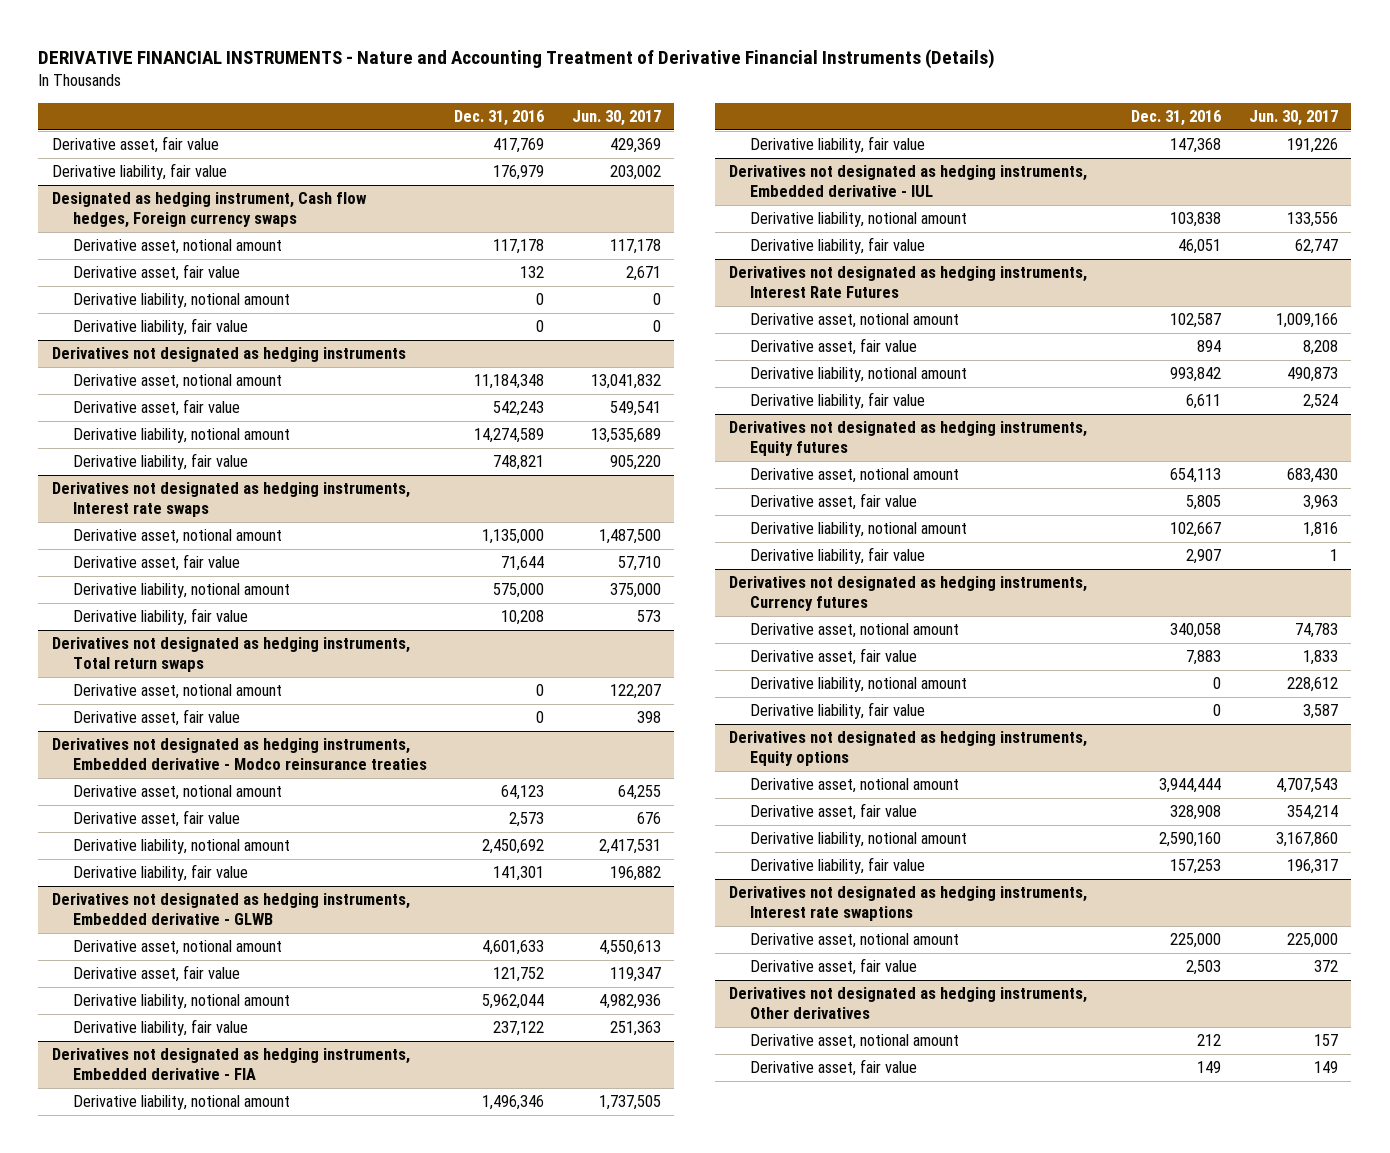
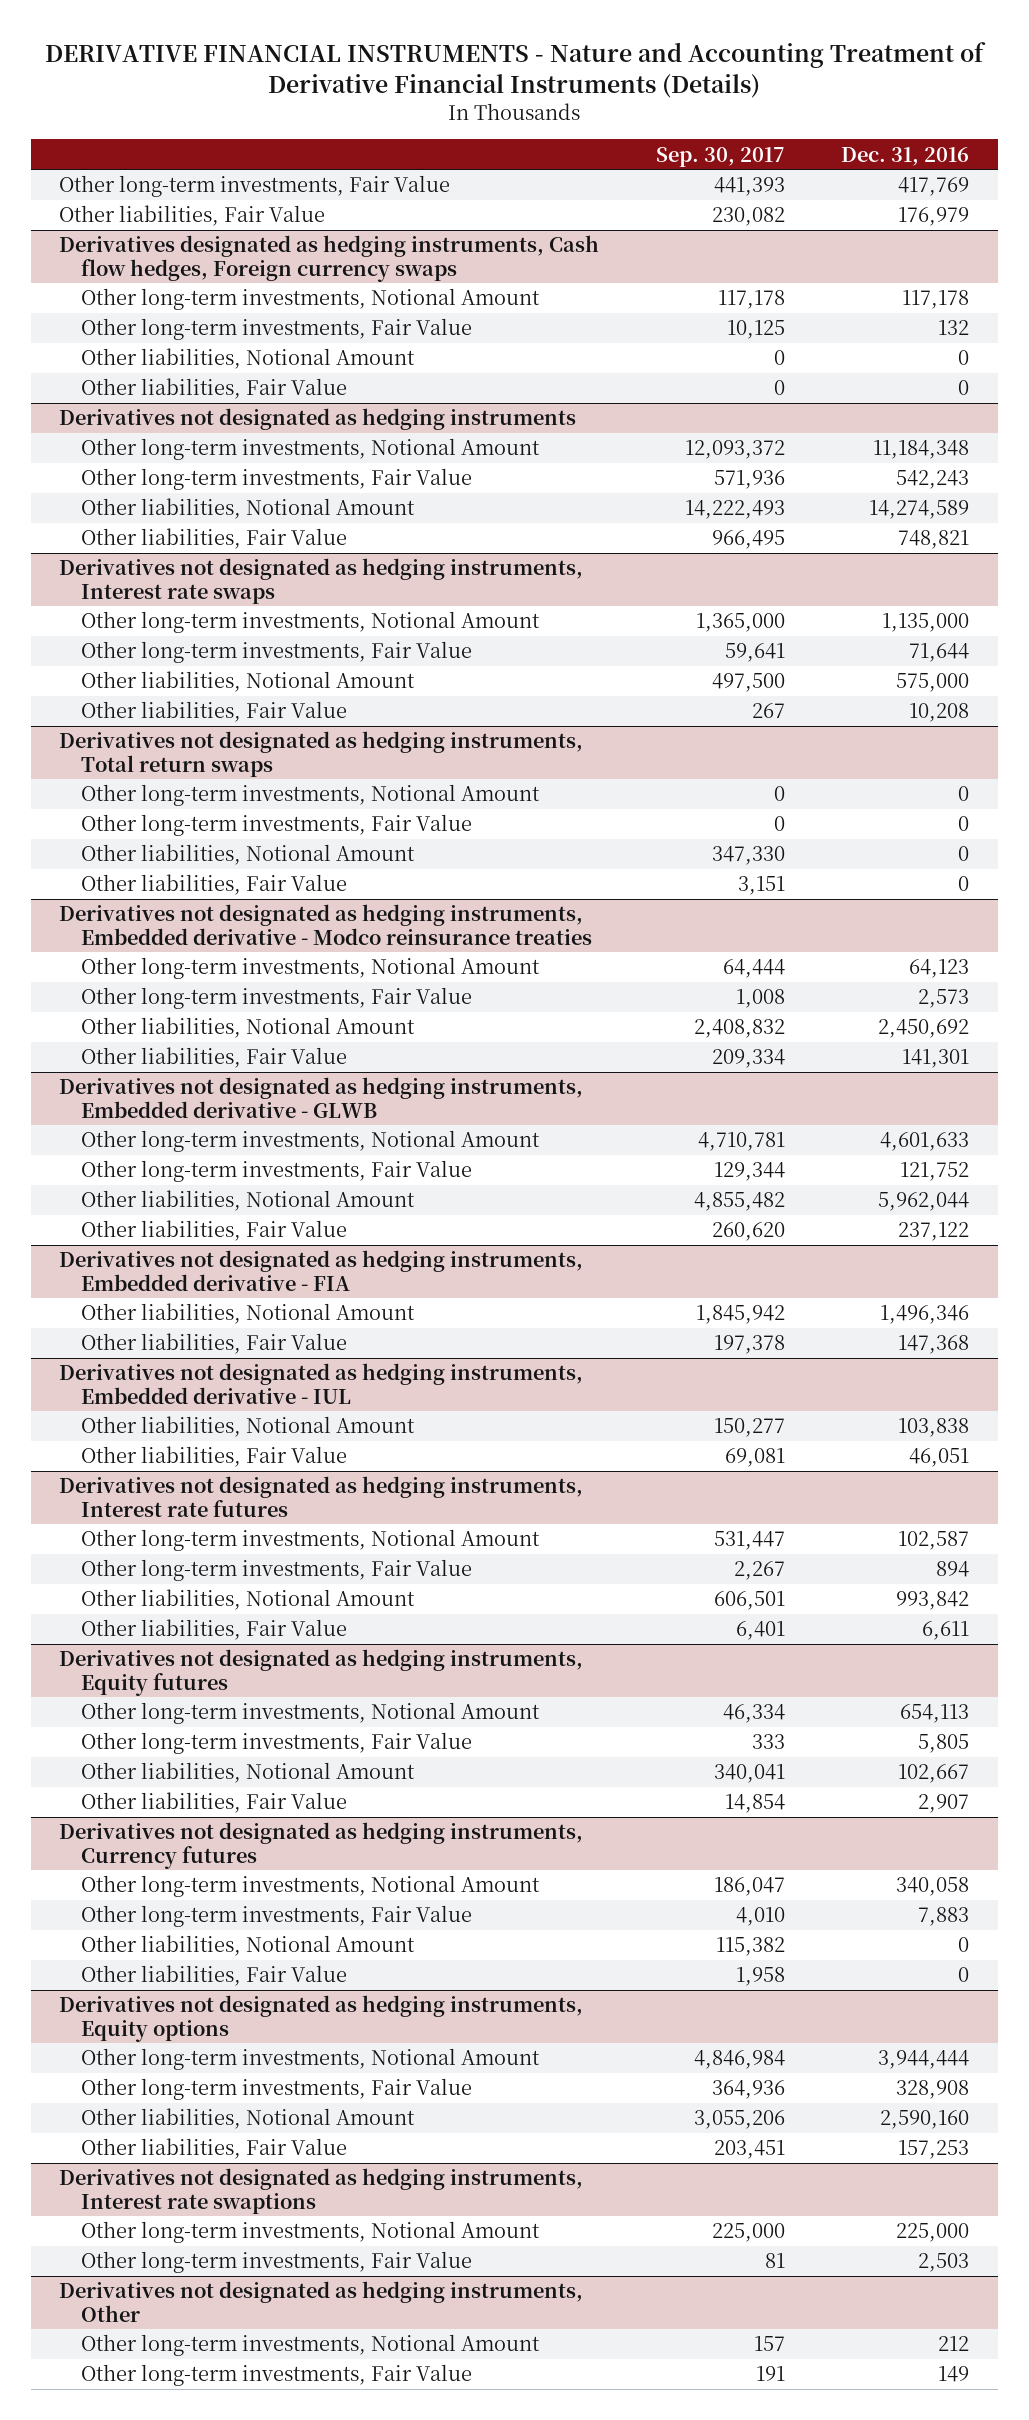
- | Dec. 31, 2016 | Jun. 30, 2017
+ | Sep. 30, 2017 | Dec. 31, 2016
- Derivative asset, fair value | 417,769 | 429,369
- Derivative liability, fair value | 176,979 | 203,002
- Designated as hedging instrument, Cash flow hedges, Foreign currency swaps
- Derivative asset, notional amount | 117,178 | 117,178
- Derivative asset, fair value | 132 | 2,671
- Derivative liability, notional amount | 0 | 0
- Derivative liability, fair value | 0 | 0
+ Other long-term investments, Fair Value | 441,393 | 417,769
+ Other liabilities, Fair Value | 230,082 | 176,979
+ Derivatives designated as hedging instruments, Cash flow hedges, Foreign currency swaps
+ Other long-term investments, Notional Amount | 117,178 | 117,178
+ Other long-term investments, Fair Value | 10,125 | 132
+ Other liabilities, Notional Amount | 0 | 0
+ Other liabilities, Fair Value | 0 | 0
@ Derivatives not designated as hedging instruments
- Derivative asset, notional amount | 11,184,348 | 13,041,832
- Derivative asset, fair value | 542,243 | 549,541
- Derivative liability, notional amount | 14,274,589 | 13,535,689
- Derivative liability, fair value | 748,821 | 905,220
+ Other long-term investments, Notional Amount | 12,093,372 | 11,184,348
+ Other long-term investments, Fair Value | 571,936 | 542,243
+ Other liabilities, Notional Amount | 14,222,493 | 14,274,589
+ Other liabilities, Fair Value | 966,495 | 748,821
@ Derivatives not designated as hedging instruments, Interest rate swaps
- Derivative asset, notional amount | 1,135,000 | 1,487,500
- Derivative asset, fair value | 71,644 | 57,710
- Derivative liability, notional amount | 575,000 | 375,000
- Derivative liability, fair value | 10,208 | 573
+ Other long-term investments, Notional Amount | 1,365,000 | 1,135,000
+ Other long-term investments, Fair Value | 59,641 | 71,644
+ Other liabilities, Notional Amount | 497,500 | 575,000
+ Other liabilities, Fair Value | 267 | 10,208
@ Derivatives not designated as hedging instruments, Total return swaps
- Derivative asset, notional amount | 0 | 122,207
- Derivative asset, fair value | 0 | 398
+ Other long-term investments, Notional Amount | 0 | 0
+ Other long-term investments, Fair Value | 0 | 0
+ Other liabilities, Notional Amount | 347,330 | 0
+ Other liabilities, Fair Value | 3,151 | 0
@ Derivatives not designated as hedging instruments, Embedded derivative - Modco reinsurance treaties
- Derivative asset, notional amount | 64,123 | 64,255
- Derivative asset, fair value | 2,573 | 676
- Derivative liability, notional amount | 2,450,692 | 2,417,531
- Derivative liability, fair value | 141,301 | 196,882
+ Other long-term investments, Notional Amount | 64,444 | 64,123
+ Other long-term investments, Fair Value | 1,008 | 2,573
+ Other liabilities, Notional Amount | 2,408,832 | 2,450,692
+ Other liabilities, Fair Value | 209,334 | 141,301
@ Derivatives not designated as hedging instruments, Embedded derivative - GLWB
- Derivative asset, notional amount | 4,601,633 | 4,550,613
- Derivative asset, fair value | 121,752 | 119,347
- Derivative liability, notional amount | 5,962,044 | 4,982,936
- Derivative liability, fair value | 237,122 | 251,363
+ Other long-term investments, Notional Amount | 4,710,781 | 4,601,633
+ Other long-term investments, Fair Value | 129,344 | 121,752
+ Other liabilities, Notional Amount | 4,855,482 | 5,962,044
+ Other liabilities, Fair Value | 260,620 | 237,122
@ Derivatives not designated as hedging instruments, Embedded derivative - FIA
- Derivative liability, notional amount | 1,496,346 | 1,737,505
- Derivative liability, fair value | 147,368 | 191,226
+ Other liabilities, Notional Amount | 1,845,942 | 1,496,346
+ Other liabilities, Fair Value | 197,378 | 147,368
@ Derivatives not designated as hedging instruments, Embedded derivative - IUL
- Derivative liability, notional amount | 103,838 | 133,556
- Derivative liability, fair value | 46,051 | 62,747
- Derivatives not designated as hedging instruments, Interest Rate Futures
- Derivative asset, notional amount | 102,587 | 1,009,166
- Derivative asset, fair value | 894 | 8,208
- Derivative liability, notional amount | 993,842 | 490,873
- Derivative liability, fair value | 6,611 | 2,524
@ Derivatives not designated as hedging instruments, Embedded derivative - IUL
+ Other liabilities, Notional Amount | 150,277 | 103,838
+ Other liabilities, Fair Value | 69,081 | 46,051
+ Derivatives not designated as hedging instruments, Interest rate futures
+ Other long-term investments, Notional Amount | 531,447 | 102,587
+ Other long-term investments, Fair Value | 2,267 | 894
+ Other liabilities, Notional Amount | 606,501 | 993,842
+ Other liabilities, Fair Value | 6,401 | 6,611
@ Derivatives not designated as hedging instruments, Equity futures
- Derivative asset, notional amount | 654,113 | 683,430
- Derivative asset, fair value | 5,805 | 3,963
- Derivative liability, notional amount | 102,667 | 1,816
- Derivative liability, fair value | 2,907 | 1
+ Other long-term investments, Notional Amount | 46,334 | 654,113
+ Other long-term investments, Fair Value | 333 | 5,805
+ Other liabilities, Notional Amount | 340,041 | 102,667
+ Other liabilities, Fair Value | 14,854 | 2,907
@ Derivatives not designated as hedging instruments, Currency futures
- Derivative asset, notional amount | 340,058 | 74,783
- Derivative asset, fair value | 7,883 | 1,833
- Derivative liability, notional amount | 0 | 228,612
- Derivative liability, fair value | 0 | 3,587
+ Other long-term investments, Notional Amount | 186,047 | 340,058
+ Other long-term investments, Fair Value | 4,010 | 7,883
+ Other liabilities, Notional Amount | 115,382 | 0
+ Other liabilities, Fair Value | 1,958 | 0
@ Derivatives not designated as hedging instruments, Equity options
- Derivative asset, notional amount | 3,944,444 | 4,707,543
- Derivative asset, fair value | 328,908 | 354,214
- Derivative liability, notional amount | 2,590,160 | 3,167,860
- Derivative liability, fair value | 157,253 | 196,317
+ Other long-term investments, Notional Amount | 4,846,984 | 3,944,444
+ Other long-term investments, Fair Value | 364,936 | 328,908
+ Other liabilities, Notional Amount | 3,055,206 | 2,590,160
+ Other liabilities, Fair Value | 203,451 | 157,253
@ Derivatives not designated as hedging instruments, Interest rate swaptions
- Derivative asset, notional amount | 225,000 | 225,000
- Derivative asset, fair value | 2,503 | 372
- Derivatives not designated as hedging instruments, Other derivatives
- Derivative asset, notional amount | 212 | 157
- Derivative asset, fair value | 149 | 149
@ Derivatives not designated as hedging instruments, Interest rate swaptions
+ Other long-term investments, Notional Amount | 225,000 | 225,000
+ Other long-term investments, Fair Value | 81 | 2,503
+ Derivatives not designated as hedging instruments, Other
+ Other long-term investments, Notional Amount | 157 | 212
+ Other long-term investments, Fair Value | 191 | 149

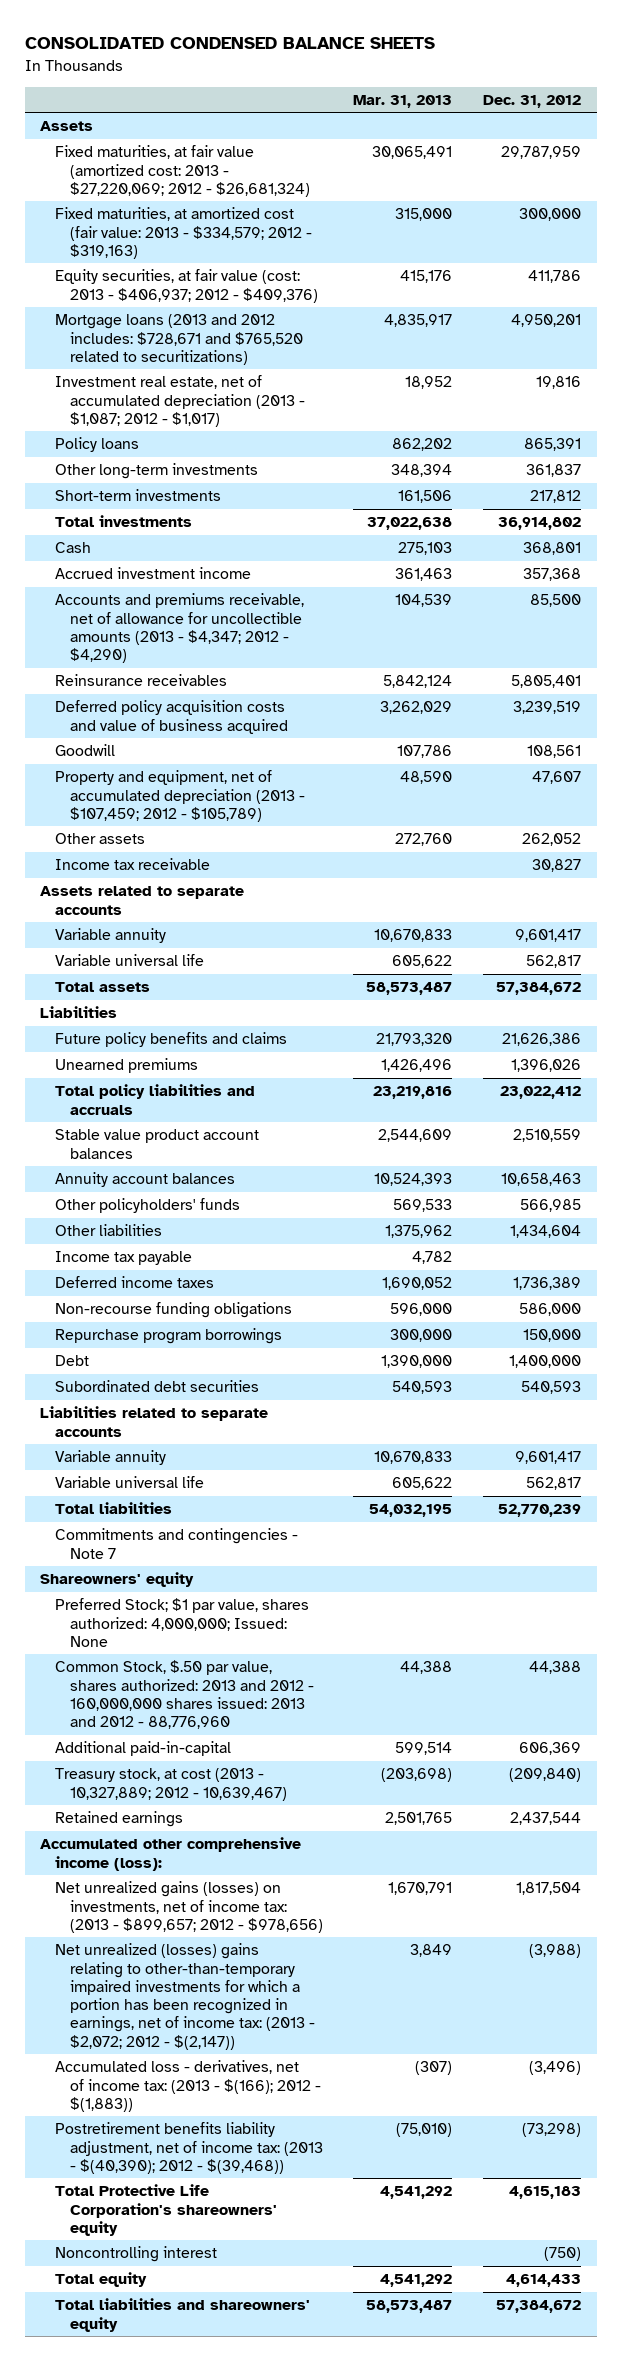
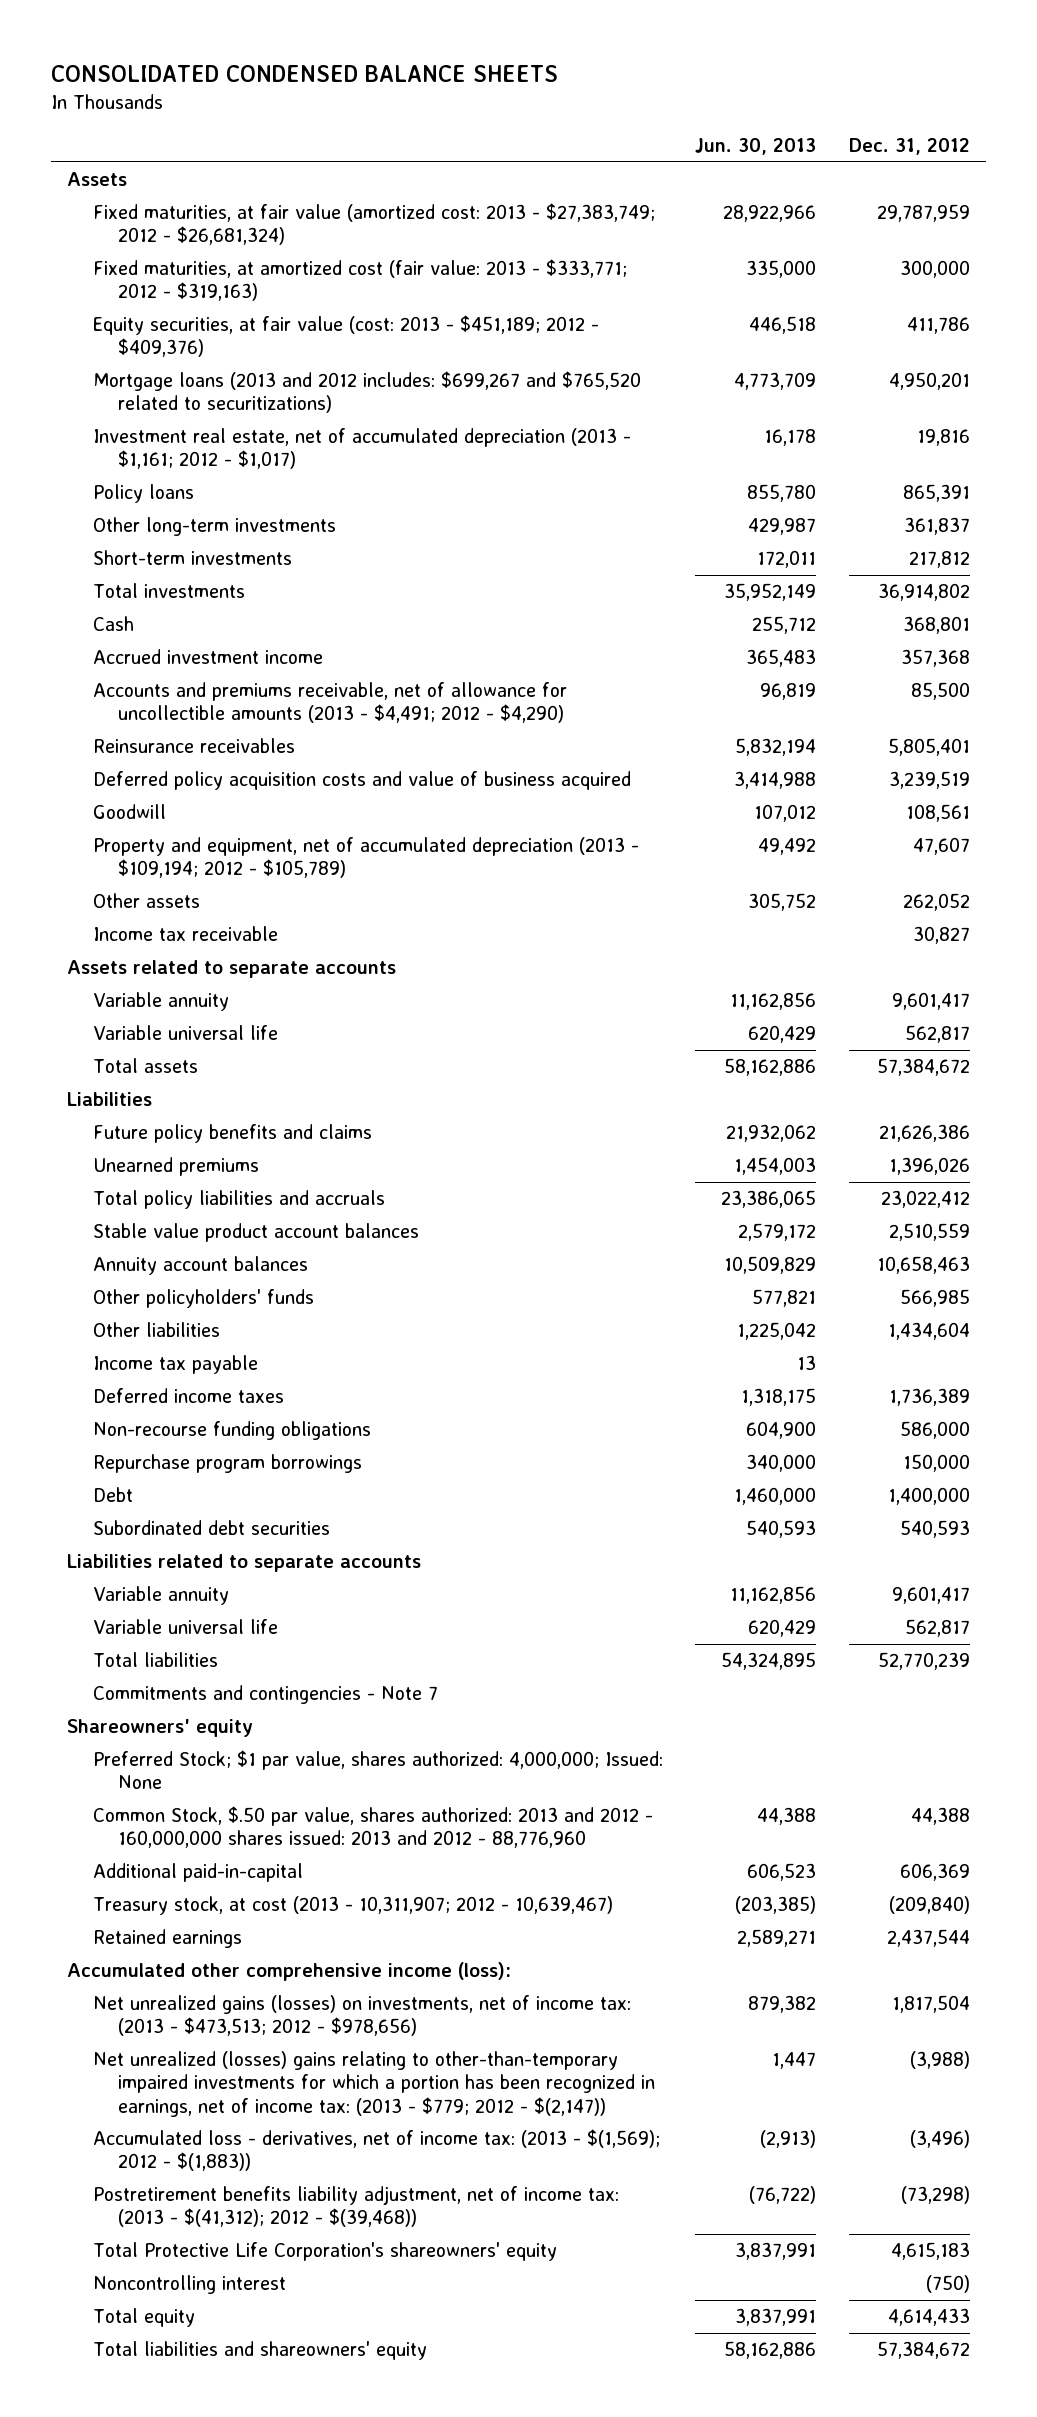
- | Mar. 31, 2013 | Dec. 31, 2012
+ | Jun. 30, 2013 | Dec. 31, 2012
- Fixed maturities, at fair value (amortized cost: 2013 - $27,220,069; 2012 - $26,681,324) | 30,065,491 | 29,787,959
- Fixed maturities, at amortized cost (fair value: 2013 - $334,579; 2012 - $319,163) | 315,000 | 300,000
- Equity securities, at fair value (cost: 2013 - $406,937; 2012 - $409,376) | 415,176 | 411,786
- Mortgage loans (2013 and 2012 includes: $728,671 and $765,520 related to securitizations) | 4,835,917 | 4,950,201
- Investment real estate, net of accumulated depreciation (2013 - $1,087; 2012 - $1,017) | 18,952 | 19,816
+ Fixed maturities, at fair value (amortized cost: 2013 - $27,383,749; 2012 - $26,681,324) | 28,922,966 | 29,787,959
+ Fixed maturities, at amortized cost (fair value: 2013 - $333,771; 2012 - $319,163) | 335,000 | 300,000
+ Equity securities, at fair value (cost: 2013 - $451,189; 2012 - $409,376) | 446,518 | 411,786
+ Mortgage loans (2013 and 2012 includes: $699,267 and $765,520 related to securitizations) | 4,773,709 | 4,950,201
+ Investment real estate, net of accumulated depreciation (2013 - $1,161; 2012 - $1,017) | 16,178 | 19,816
- Accounts and premiums receivable, net of allowance for uncollectible amounts (2013 - $4,347; 2012 - $4,290) | 104,539 | 85,500
+ Accounts and premiums receivable, net of allowance for uncollectible amounts (2013 - $4,491; 2012 - $4,290) | 96,819 | 85,500
- Property and equipment, net of accumulated depreciation (2013 - $107,459; 2012 - $105,789) | 48,590 | 47,607
+ Property and equipment, net of accumulated depreciation (2013 - $109,194; 2012 - $105,789) | 49,492 | 47,607
- Treasury stock, at cost (2013 - 10,327,889; 2012 - 10,639,467) | (203,698) | (209,840)
+ Treasury stock, at cost (2013 - 10,311,907; 2012 - 10,639,467) | (203,385) | (209,840)
- Net unrealized gains (losses) on investments, net of income tax: (2013 - $899,657; 2012 - $978,656) | 1,670,791 | 1,817,504
- Net unrealized (losses) gains relating to other-than-temporary impaired investments for which a portion has been recognized in earnings, net of income tax: (2013 - $2,072; 2012 - $(2,147)) | 3,849 | (3,988)
- Accumulated loss - derivatives, net of income tax: (2013 - $(166); 2012 - $(1,883)) | (307) | (3,496)
- Postretirement benefits liability adjustment, net of income tax: (2013 - $(40,390); 2012 - $(39,468)) | (75,010) | (73,298)
+ Net unrealized gains (losses) on investments, net of income tax: (2013 - $473,513; 2012 - $978,656) | 879,382 | 1,817,504
+ Net unrealized (losses) gains relating to other-than-temporary impaired investments for which a portion has been recognized in earnings, net of income tax: (2013 - $779; 2012 - $(2,147)) | 1,447 | (3,988)
+ Accumulated loss - derivatives, net of income tax: (2013 - $(1,569); 2012 - $(1,883)) | (2,913) | (3,496)
+ Postretirement benefits liability adjustment, net of income tax: (2013 - $(41,312); 2012 - $(39,468)) | (76,722) | (73,298)

